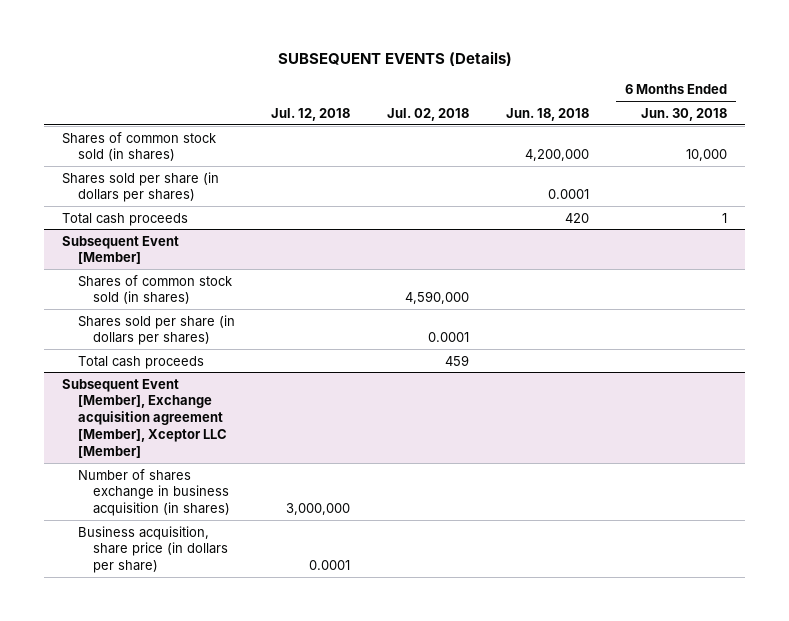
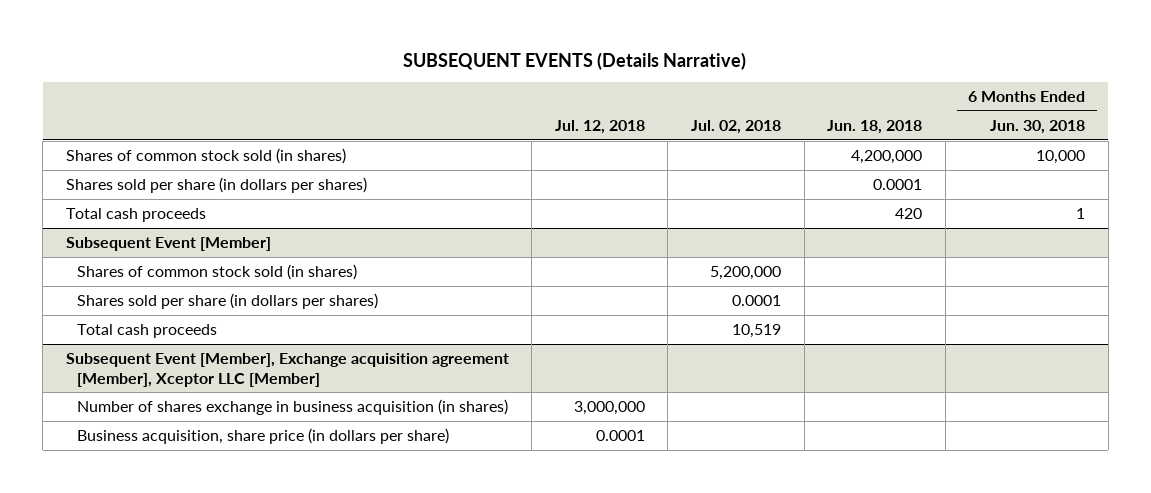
- SUBSEQUENT EVENTS (Details)
+ SUBSEQUENT EVENTS (Details Narrative)
@ Subsequent Event [Member]
- Shares of common stock sold (in shares) | | 4,590,000 | |
+ Shares of common stock sold (in shares) | | 5,200,000 | |
- Total cash proceeds | | 459 | |
+ Total cash proceeds | | 10,519 | |

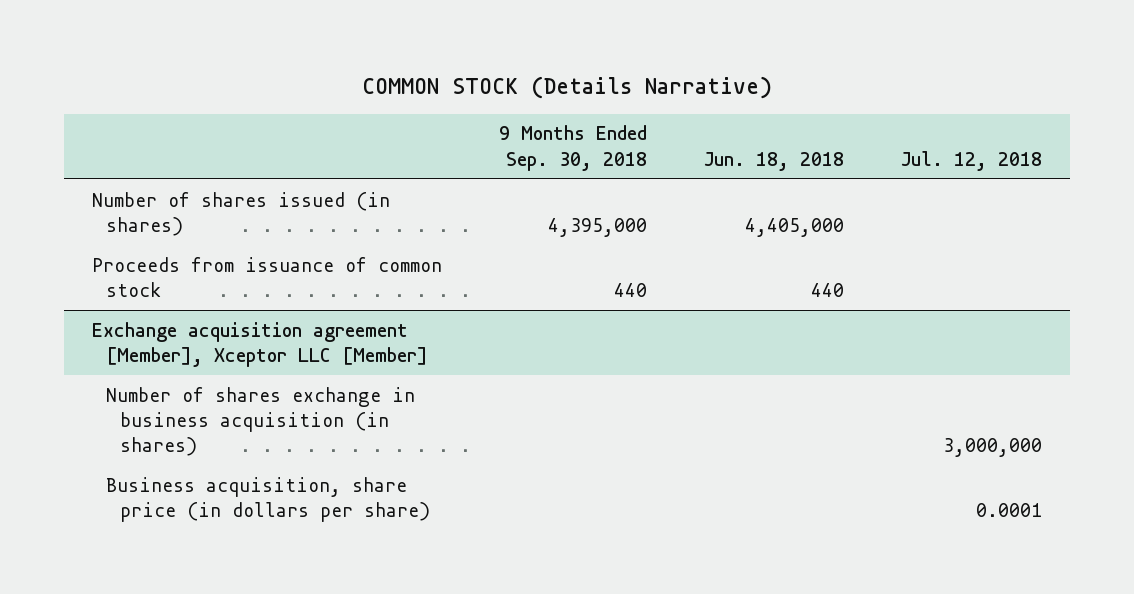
- SUBSEQUENT EVENTS (Details Narrative)
+ COMMON STOCK (Details Narrative)
- | Jul. 12, 2018 | Jul. 02, 2018 | Jun. 18, 2018 | 6 Months Ended Jun. 30, 2018
+ | 9 Months Ended Sep. 30, 2018 | Jun. 18, 2018 | Jul. 12, 2018
- Shares of common stock sold (in shares) | | | 4,200,000 | 10,000
- Shares sold per share (in dollars per shares) | | | 0.0001 |
- Total cash proceeds | | | 420 | 1
- Subsequent Event [Member]
- Shares of common stock sold (in shares) | | 5,200,000 | |
- Shares sold per share (in dollars per shares) | | 0.0001 | |
- Total cash proceeds | | 10,519 | |
- Subsequent Event [Member], Exchange acquisition agreement [Member], Xceptor LLC [Member]
+ Number of shares issued (in shares) | 4,395,000 | 4,405,000 |
+ Proceeds from issuance of common stock | 440 | 440 |
+ Exchange acquisition agreement [Member], Xceptor LLC [Member]

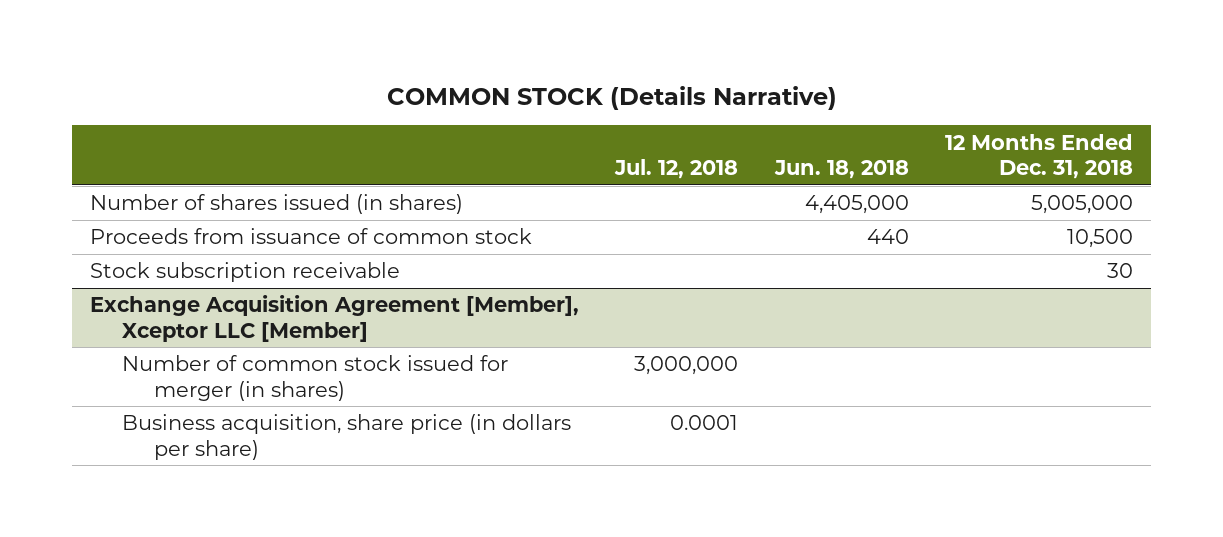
- | 9 Months Ended Sep. 30, 2018 | Jun. 18, 2018 | Jul. 12, 2018
+ | Jul. 12, 2018 | Jun. 18, 2018 | 12 Months Ended Dec. 31, 2018
- Exchange acquisition agreement [Member], Xceptor LLC [Member]
- Number of shares exchange in business acquisition (in shares) | | | 3,000,000
+ Stock subscription receivable | | | 30
+ Exchange Acquisition Agreement [Member], Xceptor LLC [Member]
+ Number of common stock issued for merger (in shares) | 3,000,000 | |

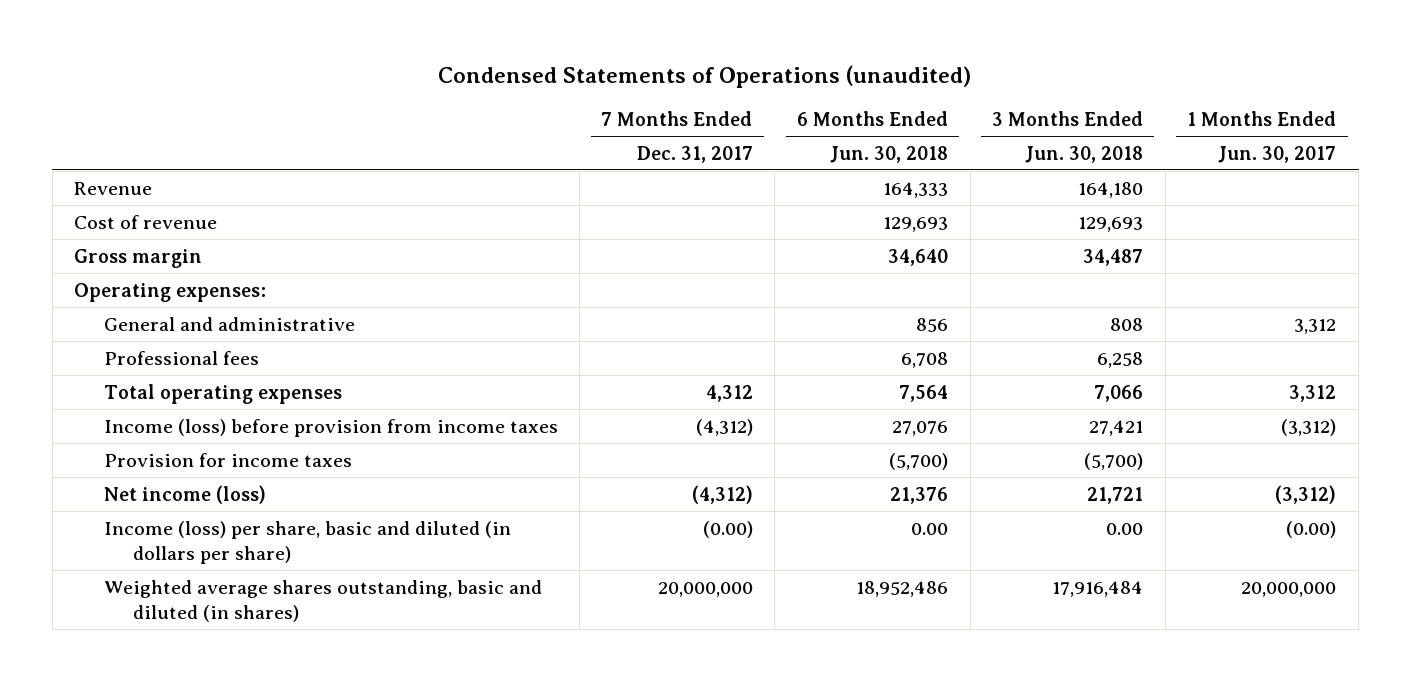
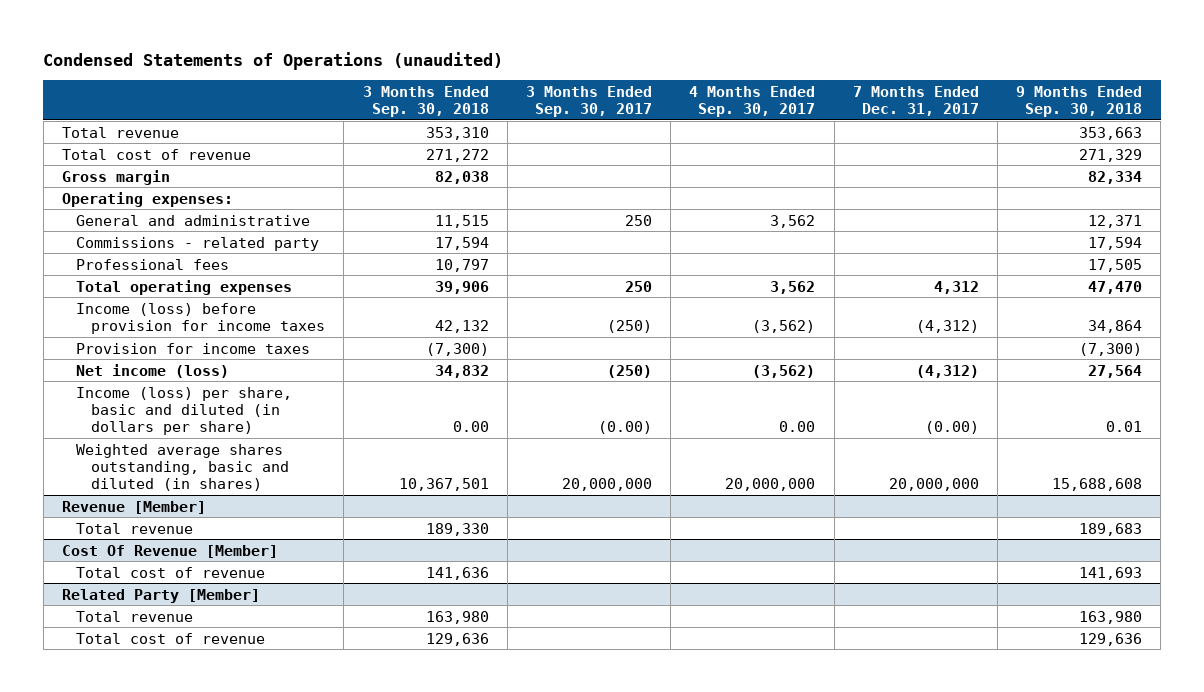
- | 7 Months Ended Dec. 31, 2017 | 6 Months Ended Jun. 30, 2018 | 3 Months Ended Jun. 30, 2018 | 1 Months Ended Jun. 30, 2017
+ | 3 Months Ended Sep. 30, 2018 | 3 Months Ended Sep. 30, 2017 | 4 Months Ended Sep. 30, 2017 | 7 Months Ended Dec. 31, 2017 | 9 Months Ended Sep. 30, 2018
- Revenue | | 164,333 | 164,180 |
- Cost of revenue | | 129,693 | 129,693 |
+ Total revenue | 353,310 | | | | 353,663
+ Total cost of revenue | 271,272 | | | | 271,329
+ Commissions - related party | 17,594 | | | | 17,594
- Income (loss) before provision from income taxes | (4,312) | 27,076 | 27,421 | (3,312)
+ Income (loss) before provision for income taxes | 42,132 | (250) | (3,562) | (4,312) | 34,864
+ Revenue [Member]
+ Total revenue | 189,330 | | | | 189,683
+ Cost Of Revenue [Member]
+ Total cost of revenue | 141,636 | | | | 141,693
+ Related Party [Member]
+ Total revenue | 163,980 | | | | 163,980
+ Total cost of revenue | 129,636 | | | | 129,636

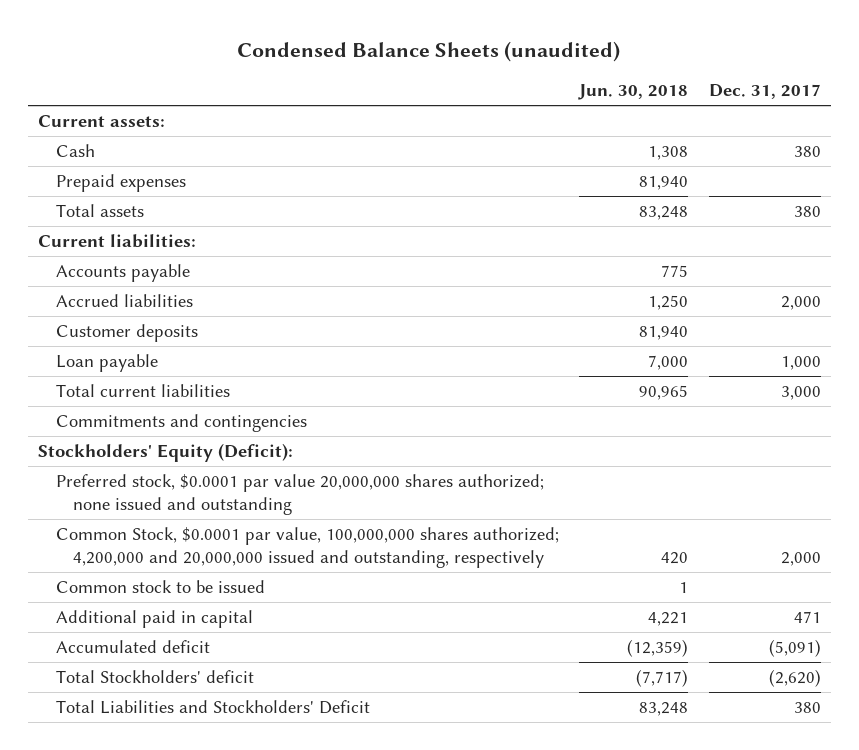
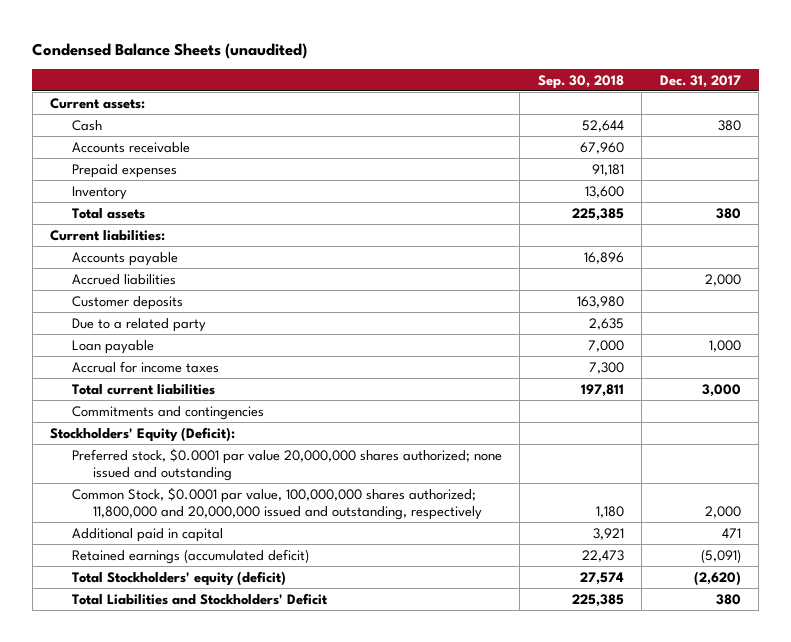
- | Jun. 30, 2018 | Dec. 31, 2017
+ | Sep. 30, 2018 | Dec. 31, 2017
+ Accounts receivable | 67,960 |
+ Inventory | 13,600 |
+ Due to a related party | 2,635 |
+ Accrual for income taxes | 7,300 |
- Common Stock, $0.0001 par value, 100,000,000 shares authorized; 4,200,000 and 20,000,000 issued and outstanding, respectively | 420 | 2,000
- Common stock to be issued | 1 |
+ Common Stock, $0.0001 par value, 100,000,000 shares authorized; 11,800,000 and 20,000,000 issued and outstanding, respectively | 1,180 | 2,000
- Accumulated deficit | (12,359) | (5,091)
- Total Stockholders' deficit | (7,717) | (2,620)
+ Retained earnings (accumulated deficit) | 22,473 | (5,091)
+ Total Stockholders' equity (deficit) | 27,574 | (2,620)

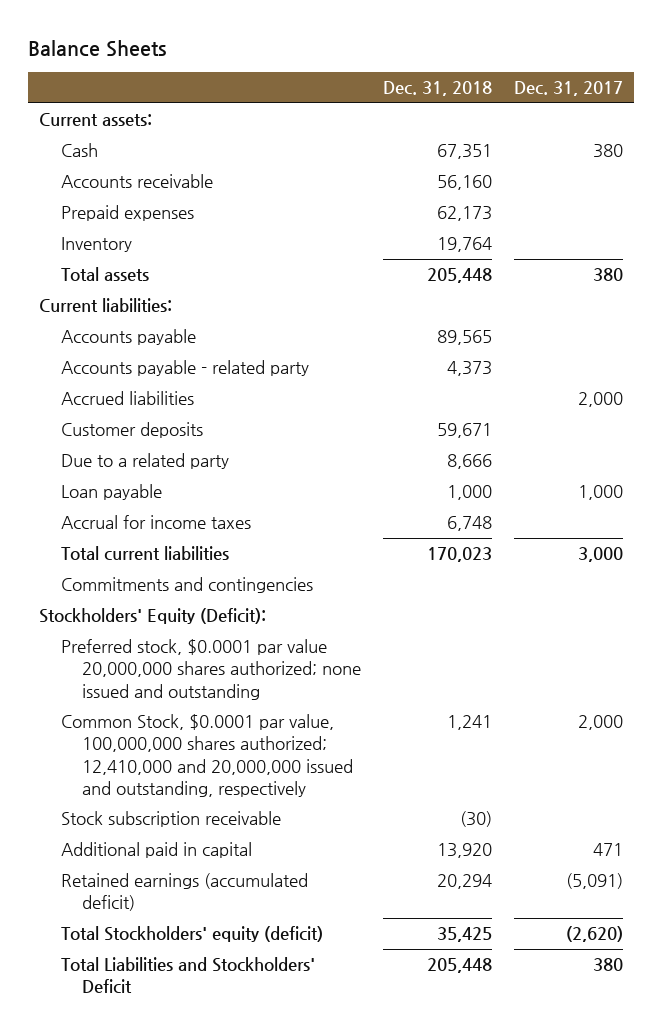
- Condensed Balance Sheets (unaudited)
+ Balance Sheets
- | Sep. 30, 2018 | Dec. 31, 2017
+ | Dec. 31, 2018 | Dec. 31, 2017
+ Accounts payable - related party | 4,373 |
- Common Stock, $0.0001 par value, 100,000,000 shares authorized; 11,800,000 and 20,000,000 issued and outstanding, respectively | 1,180 | 2,000
+ Common Stock, $0.0001 par value, 100,000,000 shares authorized; 12,410,000 and 20,000,000 issued and outstanding, respectively | 1,241 | 2,000
+ Stock subscription receivable | (30) |

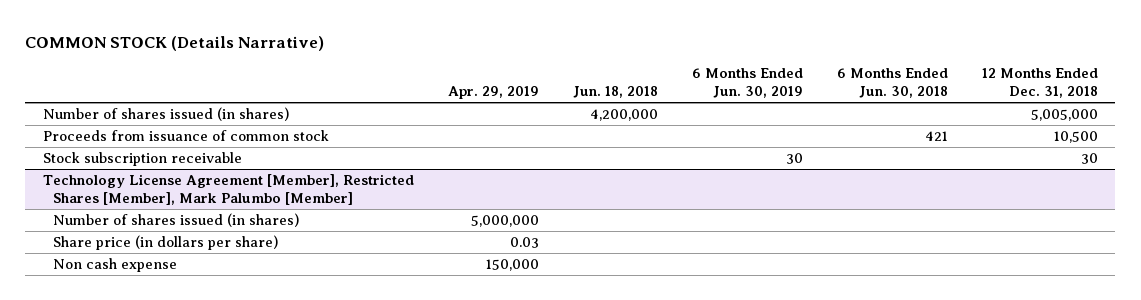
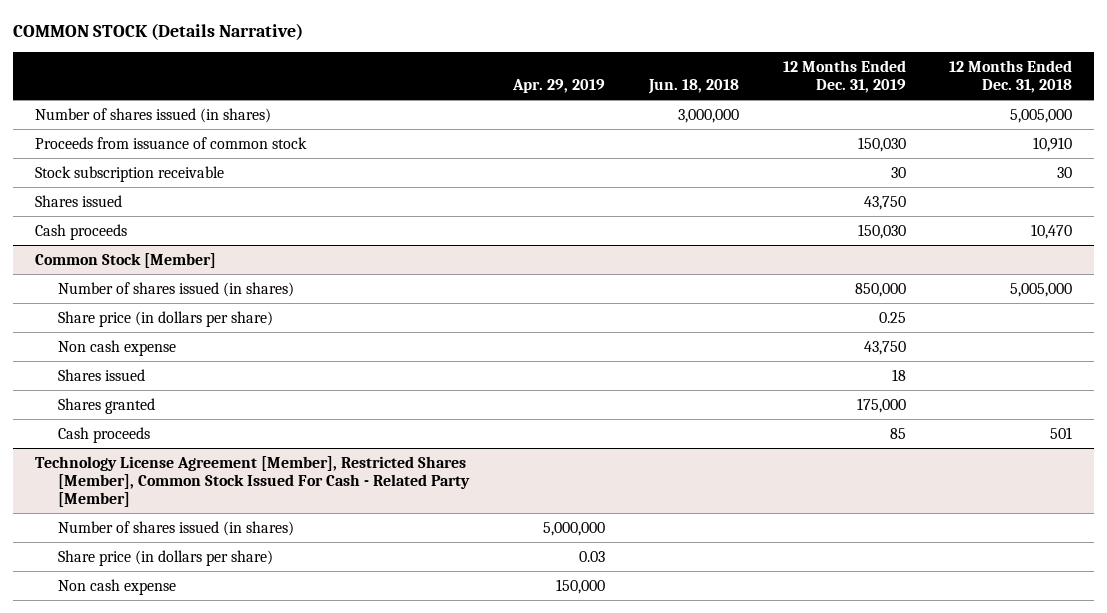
- | Apr. 29, 2019 | Jun. 18, 2018 | 6 Months Ended Jun. 30, 2019 | 6 Months Ended Jun. 30, 2018 | 12 Months Ended Dec. 31, 2018
+ | Apr. 29, 2019 | Jun. 18, 2018 | 12 Months Ended Dec. 31, 2019 | 12 Months Ended Dec. 31, 2018
- Number of shares issued (in shares) | | 4,200,000 | | | 5,005,000
- Proceeds from issuance of common stock | | | | 421 | 10,500
+ Number of shares issued (in shares) | | 3,000,000 | | 5,005,000
+ Proceeds from issuance of common stock | | | 150,030 | 10,910
- Technology License Agreement [Member], Restricted Shares [Member], Mark Palumbo [Member]
+ Shares issued | | | 43,750 |
+ Cash proceeds | | | 150,030 | 10,470
+ Common Stock [Member]
+ Number of shares issued (in shares) | | | 850,000 | 5,005,000
+ Share price (in dollars per share) | | | 0.25 |
+ Non cash expense | | | 43,750 |
+ Shares issued | | | 18 |
+ Shares granted | | | 175,000 |
+ Cash proceeds | | | 85 | 501
+ Technology License Agreement [Member], Restricted Shares [Member], Common Stock Issued For Cash - Related Party [Member]

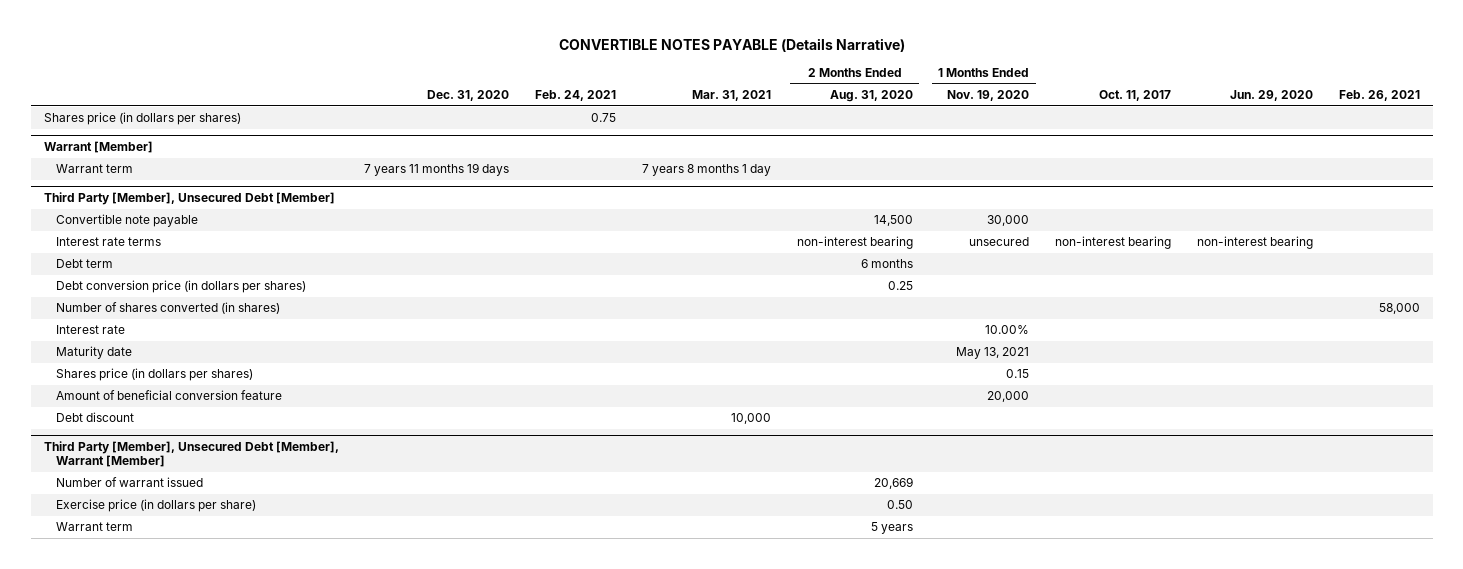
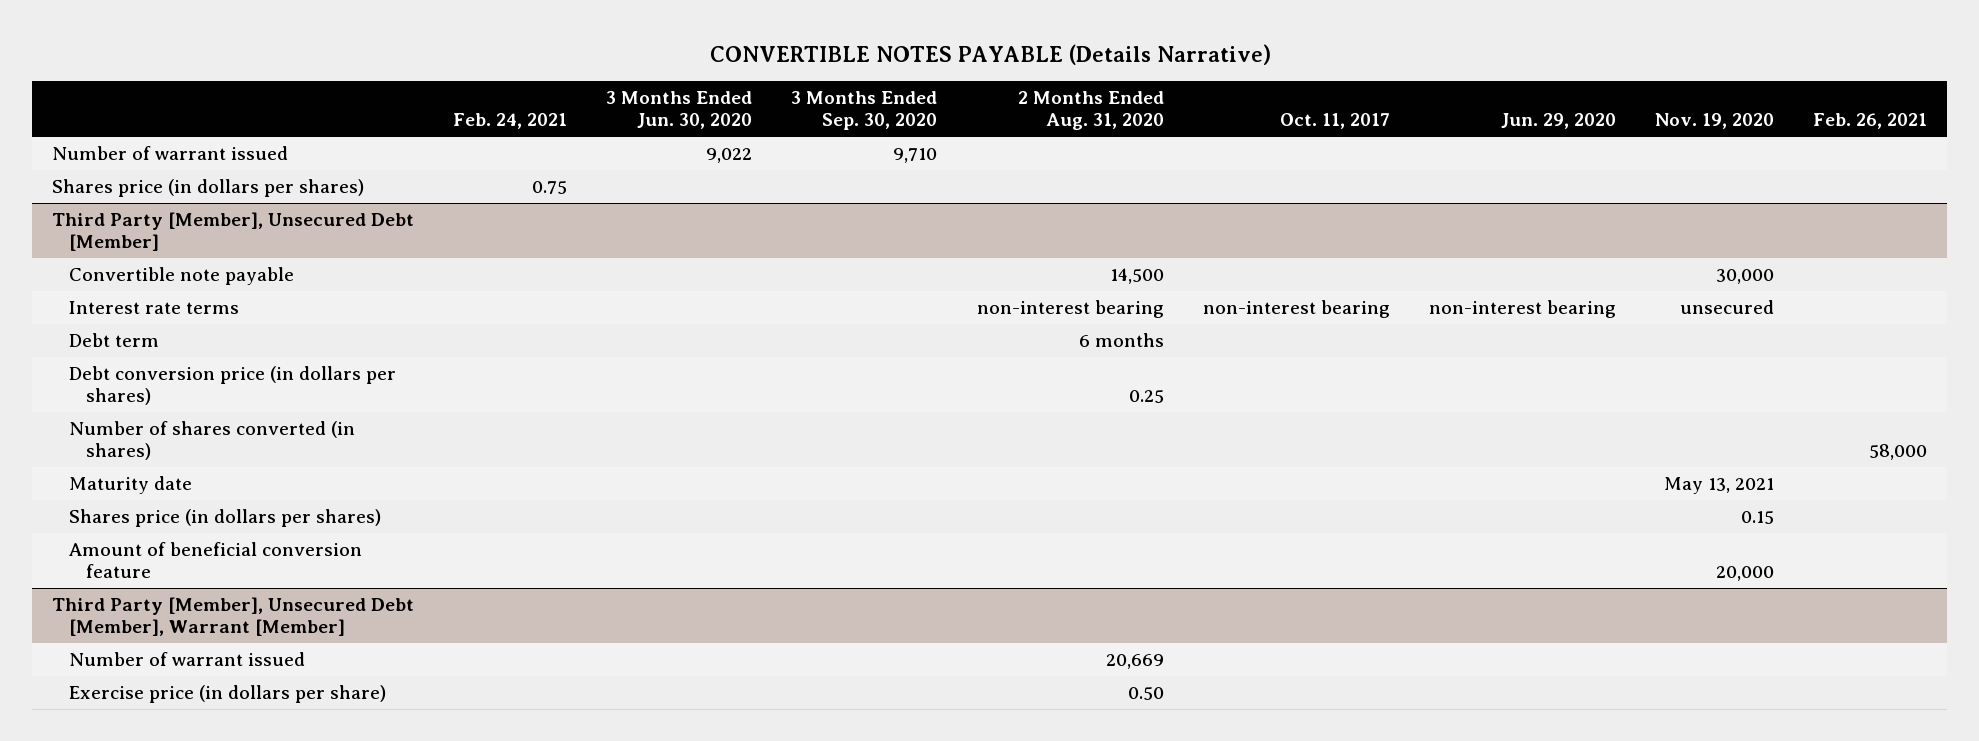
- | Dec. 31, 2020 | Feb. 24, 2021 | Mar. 31, 2021 | 2 Months Ended Aug. 31, 2020 | 1 Months Ended Nov. 19, 2020 | Oct. 11, 2017 | Jun. 29, 2020 | Feb. 26, 2021
+ | Feb. 24, 2021 | 3 Months Ended Jun. 30, 2020 | 3 Months Ended Sep. 30, 2020 | 2 Months Ended Aug. 31, 2020 | Oct. 11, 2017 | Jun. 29, 2020 | Nov. 19, 2020 | Feb. 26, 2021
+ Number of warrant issued | | 9,022 | 9,710 | | | | |
- Warrant [Member]
- Warrant term | 7 years 11 months 19 days | | 7 years 8 months 1 day | | | | |
@ Third Party [Member], Unsecured Debt [Member]
- Interest rate | | | | | 10.00% | | |
- Debt discount | | | 10,000 | | | | |
@ Third Party [Member], Unsecured Debt [Member], Warrant [Member]
- Warrant term | | | | 5 years | | | |

